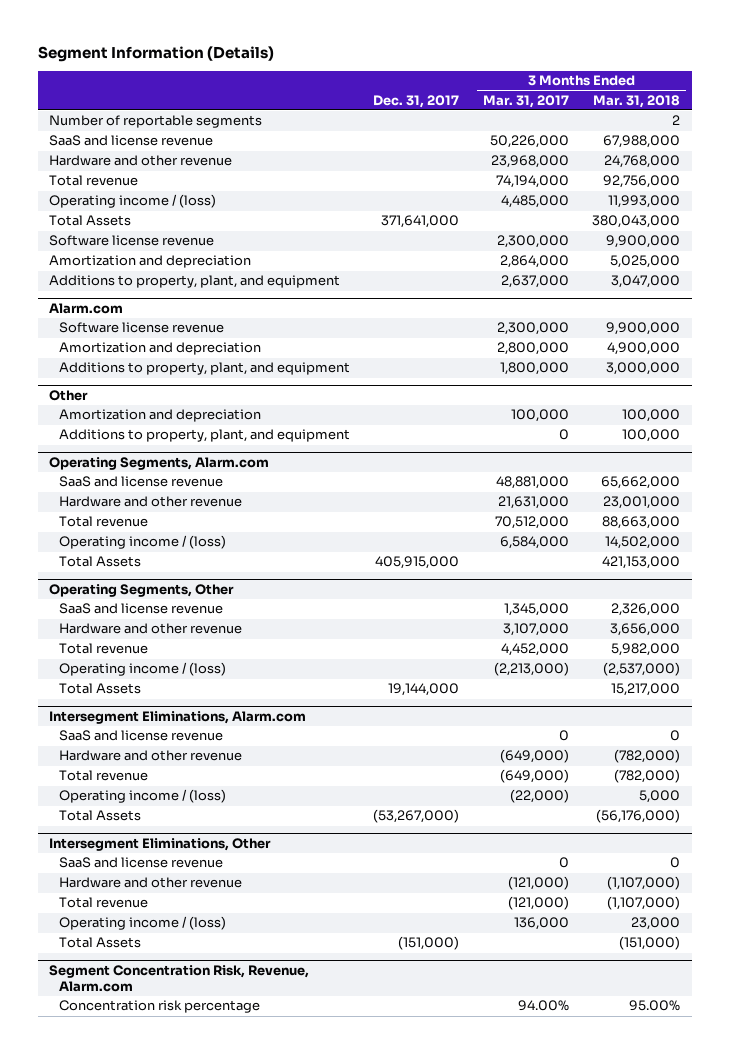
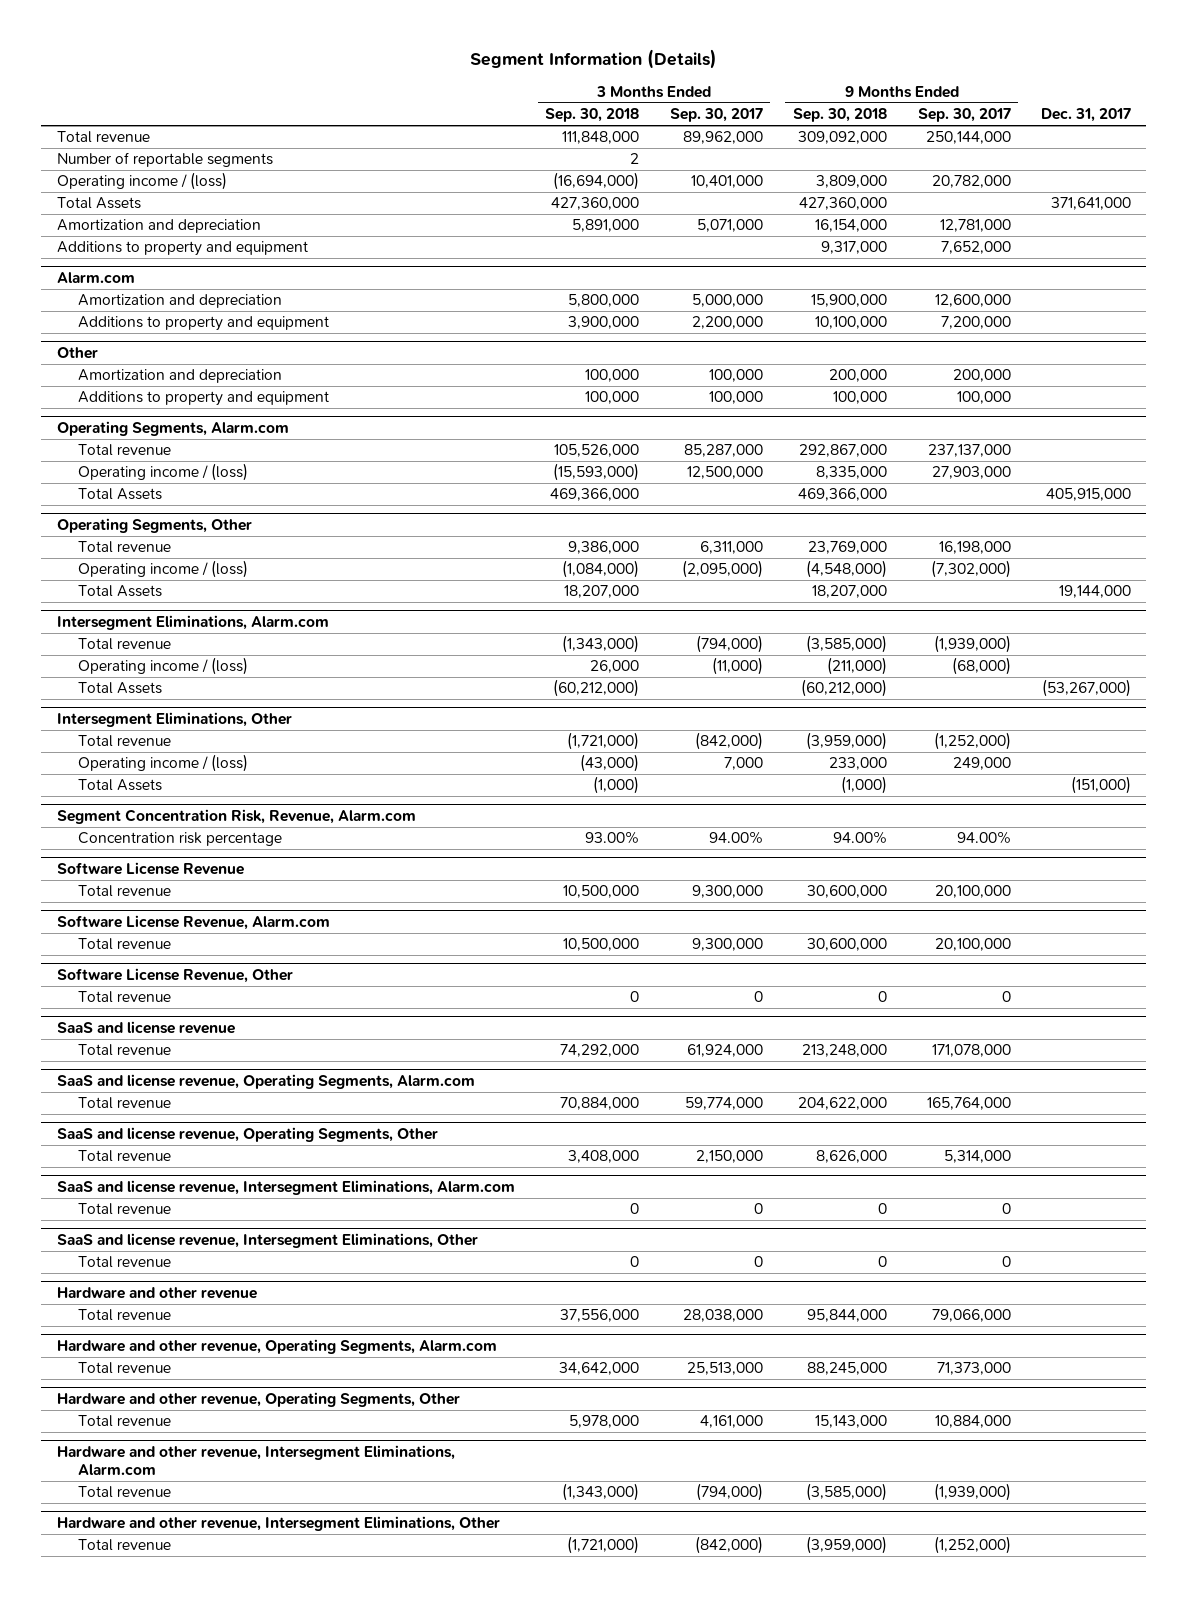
- | Dec. 31, 2017 | 3 Months Ended Mar. 31, 2017 | 3 Months Ended Mar. 31, 2018
+ | 3 Months Ended Sep. 30, 2018 | 3 Months Ended Sep. 30, 2017 | 9 Months Ended Sep. 30, 2018 | 9 Months Ended Sep. 30, 2017 | Dec. 31, 2017
- SaaS and license revenue | | 50,226,000 | 67,988,000
- Hardware and other revenue | | 23,968,000 | 24,768,000
moved down: Number of reportable segments | 2 | | | |
- Software license revenue | | 2,300,000 | 9,900,000
- Additions to property, plant, and equipment | | 2,637,000 | 3,047,000
+ Additions to property and equipment | | | 9,317,000 | 7,652,000 |
@ Alarm.com
- Software license revenue | | 2,300,000 | 9,900,000
- Additions to property, plant, and equipment | | 1,800,000 | 3,000,000
+ Additions to property and equipment | 3,900,000 | 2,200,000 | 10,100,000 | 7,200,000 |
@ Other
- Additions to property, plant, and equipment | | 0 | 100,000
+ Additions to property and equipment | 100,000 | 100,000 | 100,000 | 100,000 |
@ Operating Segments, Alarm.com
- SaaS and license revenue | | 48,881,000 | 65,662,000
- Hardware and other revenue | | 21,631,000 | 23,001,000
@ Operating Segments, Other
- SaaS and license revenue | | 1,345,000 | 2,326,000
- Hardware and other revenue | | 3,107,000 | 3,656,000
@ Intersegment Eliminations, Alarm.com
- SaaS and license revenue | | 0 | 0
- Hardware and other revenue | | (649,000) | (782,000)
@ Intersegment Eliminations, Other
- SaaS and license revenue | | 0 | 0
- Hardware and other revenue | | (121,000) | (1,107,000)
+ Software License Revenue
+ Total revenue | 10,500,000 | 9,300,000 | 30,600,000 | 20,100,000 |
+ Software License Revenue, Alarm.com
+ Total revenue | 10,500,000 | 9,300,000 | 30,600,000 | 20,100,000 |
+ Software License Revenue, Other
+ Total revenue | 0 | 0 | 0 | 0 |
+ SaaS and license revenue
+ Total revenue | 74,292,000 | 61,924,000 | 213,248,000 | 171,078,000 |
+ SaaS and license revenue, Operating Segments, Alarm.com
+ Total revenue | 70,884,000 | 59,774,000 | 204,622,000 | 165,764,000 |
+ SaaS and license revenue, Operating Segments, Other
+ Total revenue | 3,408,000 | 2,150,000 | 8,626,000 | 5,314,000 |
+ SaaS and license revenue, Intersegment Eliminations, Alarm.com
+ Total revenue | 0 | 0 | 0 | 0 |
+ SaaS and license revenue, Intersegment Eliminations, Other
+ Total revenue | 0 | 0 | 0 | 0 |
+ Hardware and other revenue
+ Total revenue | 37,556,000 | 28,038,000 | 95,844,000 | 79,066,000 |
+ Hardware and other revenue, Operating Segments, Alarm.com
+ Total revenue | 34,642,000 | 25,513,000 | 88,245,000 | 71,373,000 |
+ Hardware and other revenue, Operating Segments, Other
+ Total revenue | 5,978,000 | 4,161,000 | 15,143,000 | 10,884,000 |
+ Hardware and other revenue, Intersegment Eliminations, Alarm.com
+ Total revenue | (1,343,000) | (794,000) | (3,585,000) | (1,939,000) |
+ Hardware and other revenue, Intersegment Eliminations, Other
+ Total revenue | (1,721,000) | (842,000) | (3,959,000) | (1,252,000) |

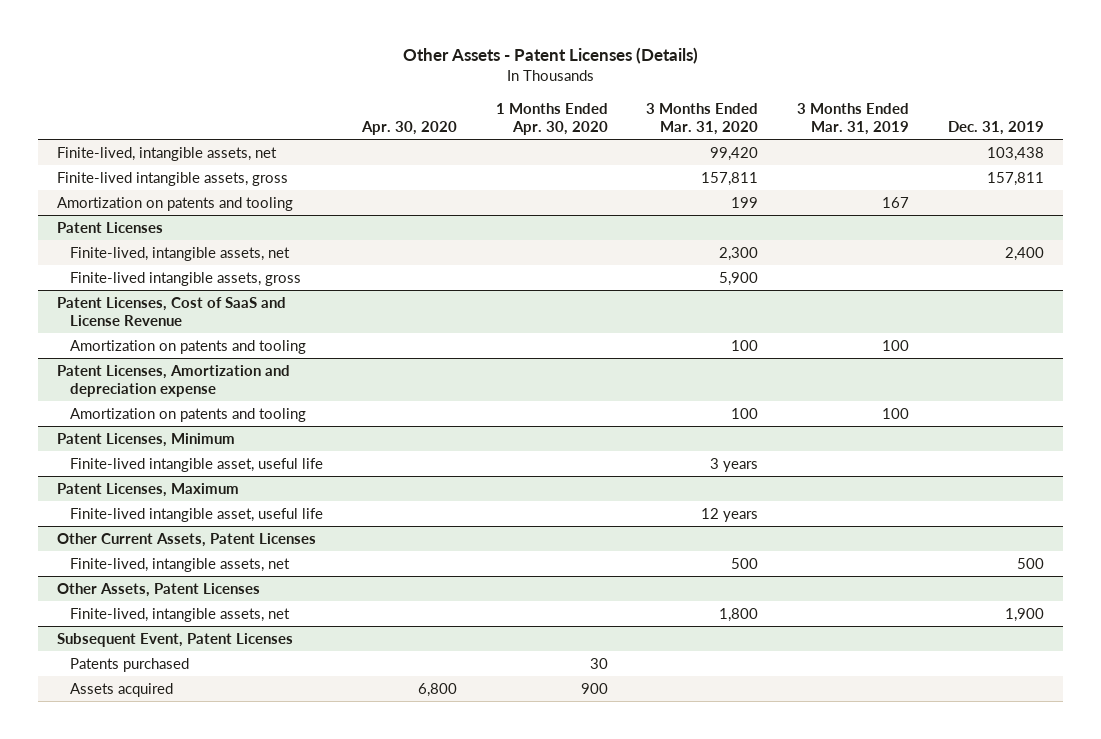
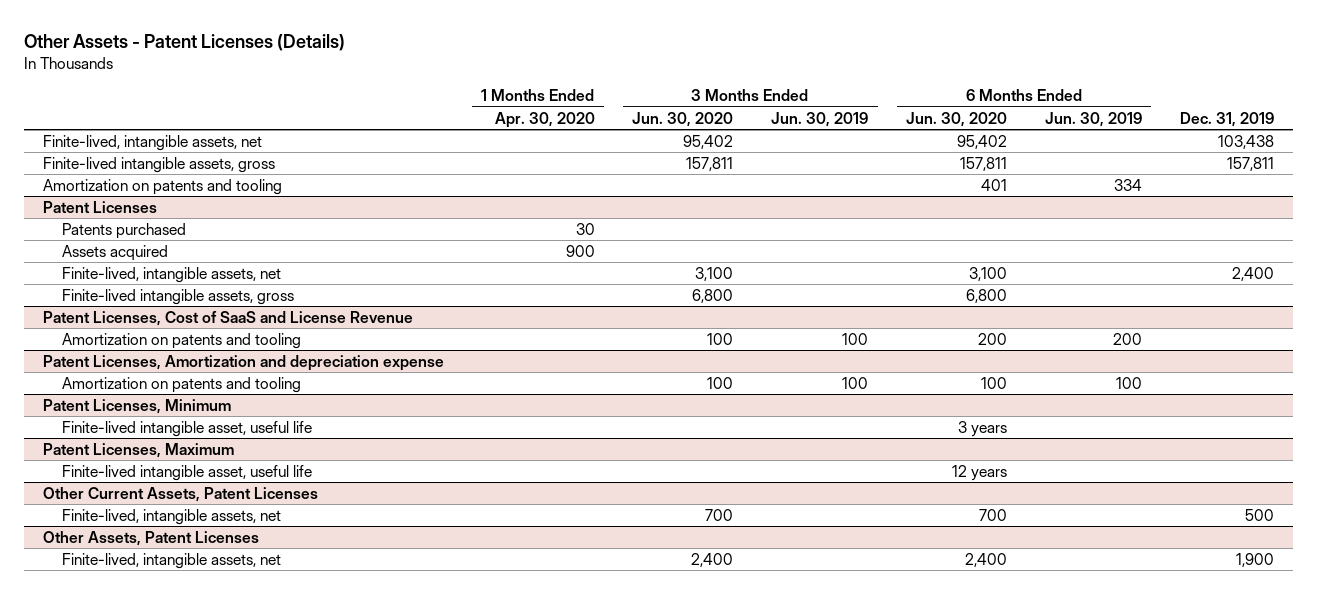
- | Apr. 30, 2020 | 1 Months Ended Apr. 30, 2020 | 3 Months Ended Mar. 31, 2020 | 3 Months Ended Mar. 31, 2019 | Dec. 31, 2019
+ | 1 Months Ended Apr. 30, 2020 | 3 Months Ended Jun. 30, 2020 | 3 Months Ended Jun. 30, 2019 | 6 Months Ended Jun. 30, 2020 | 6 Months Ended Jun. 30, 2019 | Dec. 31, 2019
@ Patent Licenses
+ Patents purchased | 30 | | | | |
+ Assets acquired | 900 | | | | |
- Subsequent Event, Patent Licenses
- Patents purchased | | 30 | | |
- Assets acquired | 6,800 | 900 | | |

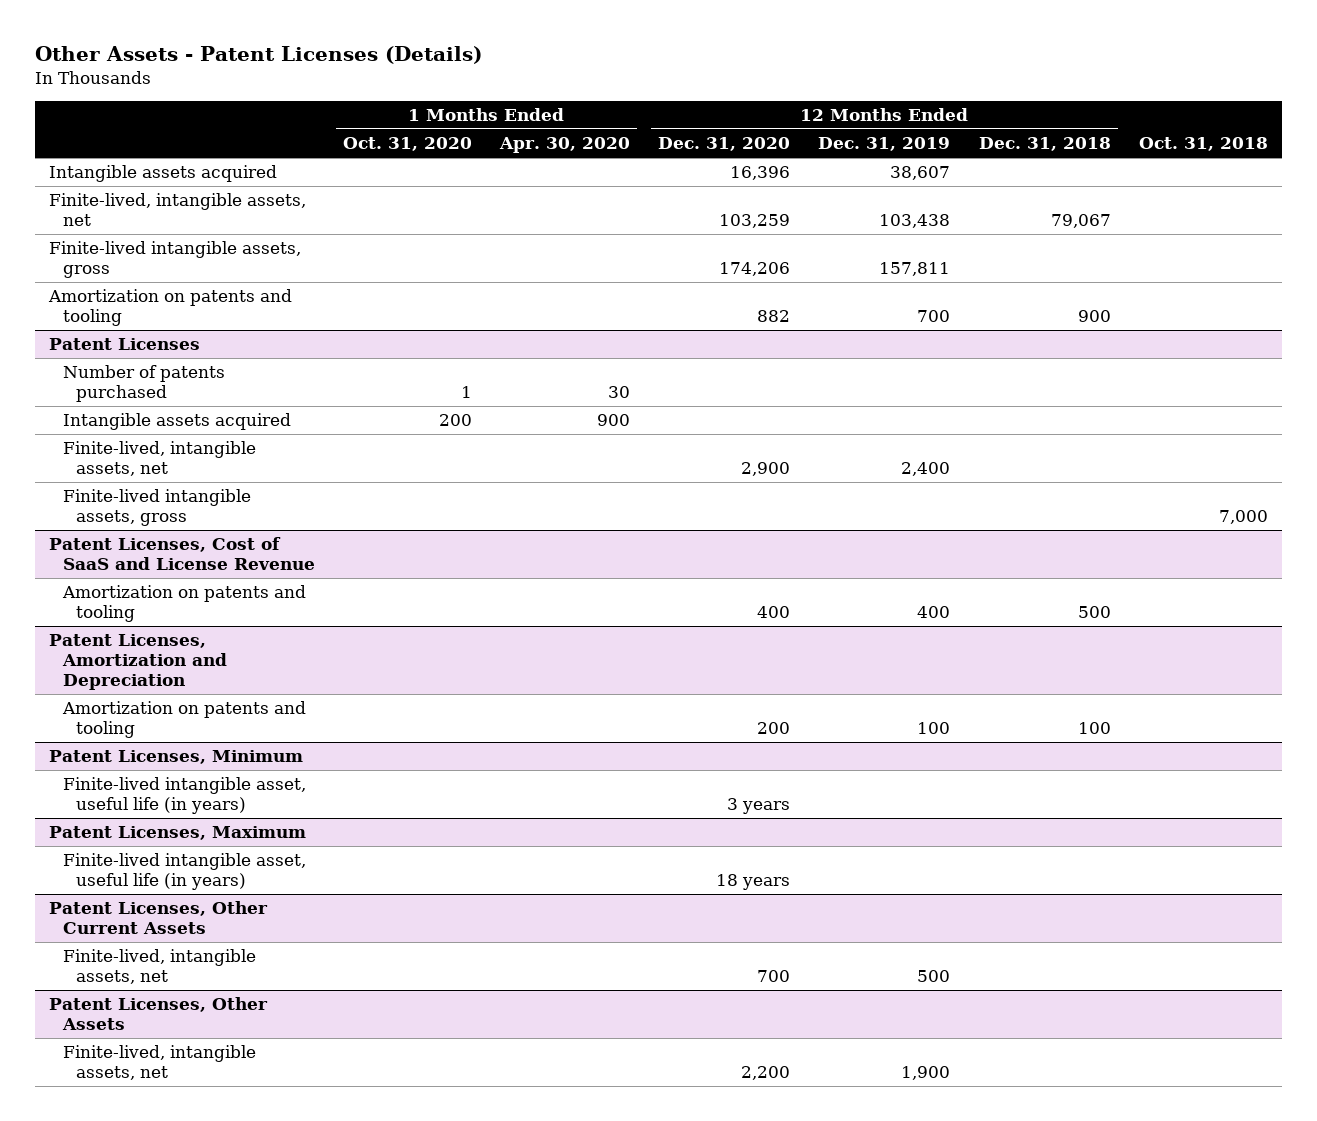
- | 1 Months Ended Apr. 30, 2020 | 3 Months Ended Jun. 30, 2020 | 3 Months Ended Jun. 30, 2019 | 6 Months Ended Jun. 30, 2020 | 6 Months Ended Jun. 30, 2019 | Dec. 31, 2019
+ | 1 Months Ended Oct. 31, 2020 | 1 Months Ended Apr. 30, 2020 | 12 Months Ended Dec. 31, 2020 | 12 Months Ended Dec. 31, 2019 | 12 Months Ended Dec. 31, 2018 | Oct. 31, 2018
+ Intangible assets acquired | | | 16,396 | 38,607 | |
@ Patent Licenses
- Patents purchased | 30 | | | | |
- Assets acquired | 900 | | | | |
+ Number of patents purchased | 1 | 30 | | | |
+ Intangible assets acquired | 200 | 900 | | | |
- Patent Licenses, Amortization and depreciation expense
+ Patent Licenses, Amortization and Depreciation
@ Patent Licenses, Minimum
- Finite-lived intangible asset, useful life | | | | 3 years | |
+ Finite-lived intangible asset, useful life (in years) | | | 3 years | | |
@ Patent Licenses, Maximum
- Finite-lived intangible asset, useful life | | | | 12 years | |
- Other Current Assets, Patent Licenses
@ Patent Licenses, Maximum
+ Finite-lived intangible asset, useful life (in years) | | | 18 years | | |
+ Patent Licenses, Other Current Assets
- Other Assets, Patent Licenses
+ Patent Licenses, Other Assets

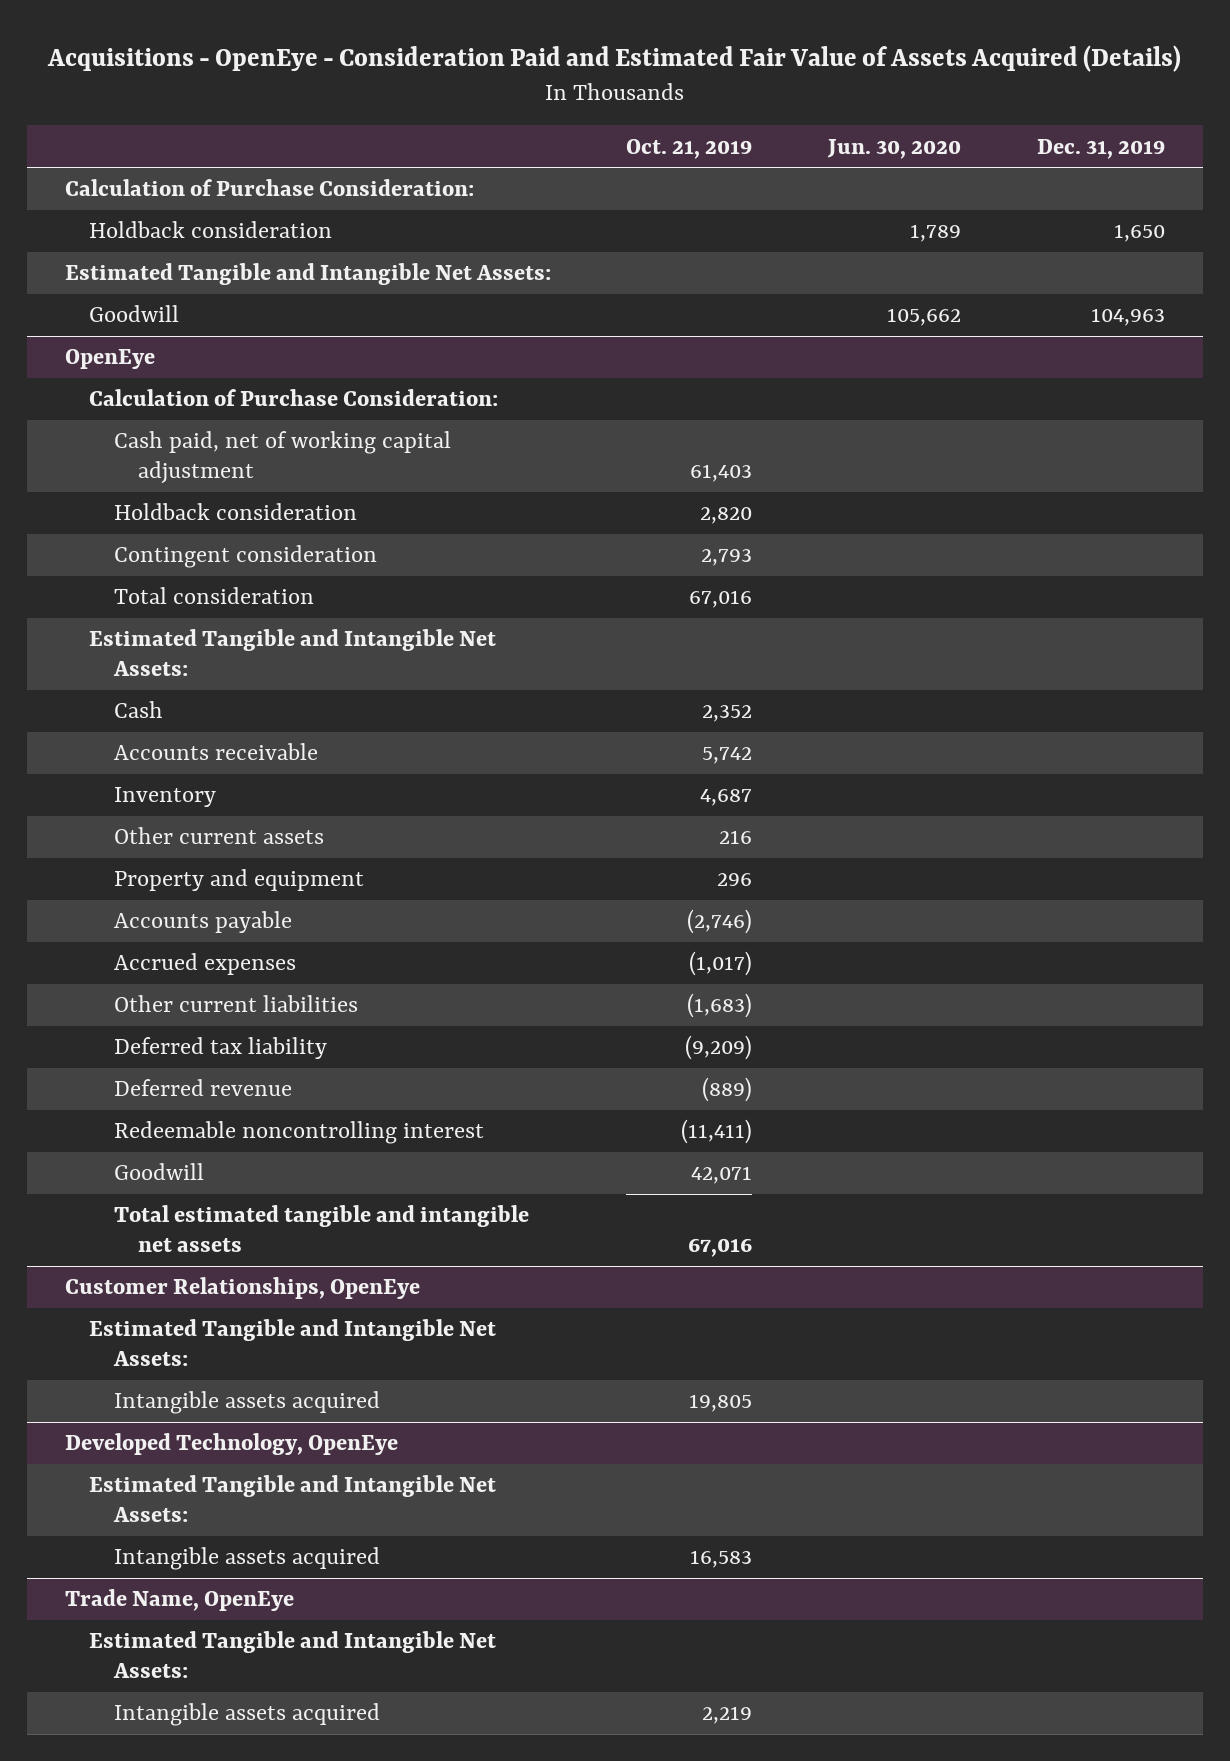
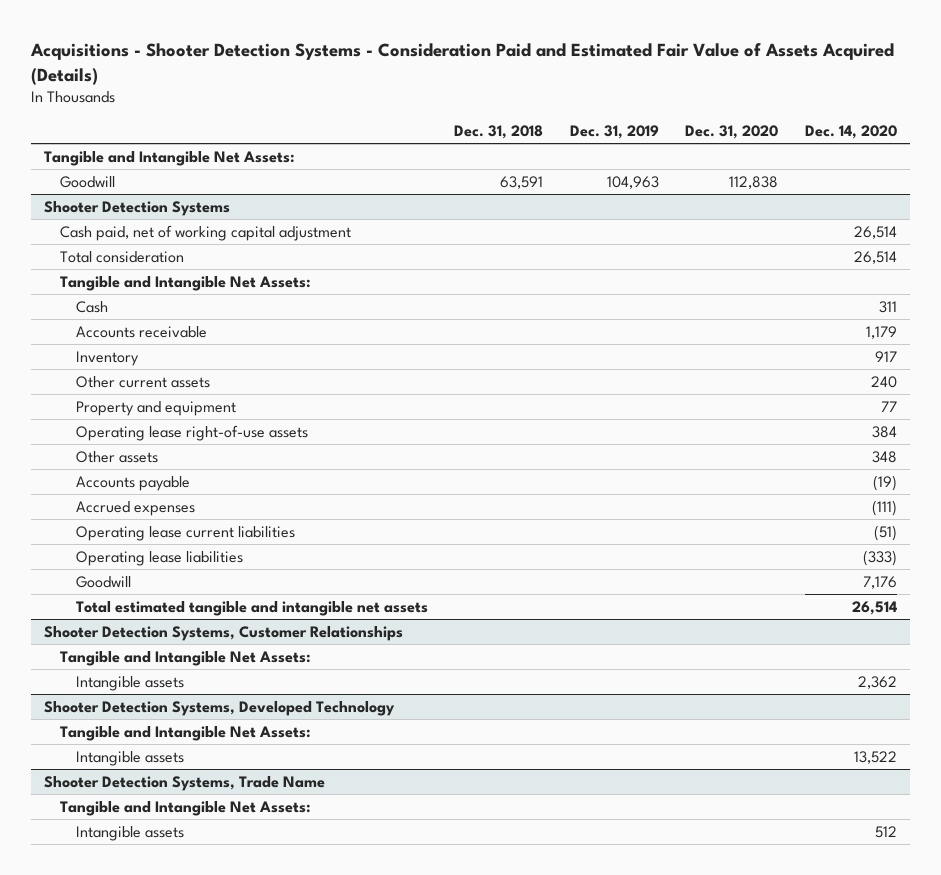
- Acquisitions - OpenEye - Consideration Paid and Estimated Fair Value of Assets Acquired (Details)
+ Acquisitions - Shooter Detection Systems - Consideration Paid and Estimated Fair Value of Assets Acquired (Details)
- | Oct. 21, 2019 | Jun. 30, 2020 | Dec. 31, 2019
+ | Dec. 31, 2018 | Dec. 31, 2019 | Dec. 31, 2020 | Dec. 14, 2020
- Calculation of Purchase Consideration:
- Holdback consideration | | 1,789 | 1,650
- Estimated Tangible and Intangible Net Assets:
+ Tangible and Intangible Net Assets:
- OpenEye
- Calculation of Purchase Consideration:
- Cash paid, net of working capital adjustment | 61,403 | |
- Holdback consideration | 2,820 | |
- Contingent consideration | 2,793 | |
- Total consideration | 67,016 | |
- Estimated Tangible and Intangible Net Assets:
- Cash | 2,352 | |
- Accounts receivable | 5,742 | |
- Inventory | 4,687 | |
- Other current assets | 216 | |
- Property and equipment | 296 | |
- Accounts payable | (2,746) | |
- Accrued expenses | (1,017) | |
- Other current liabilities | (1,683) | |
- Deferred tax liability | (9,209) | |
- Deferred revenue | (889) | |
- Redeemable noncontrolling interest | (11,411) | |
- Goodwill | 42,071 | |
- Total estimated tangible and intangible net assets | 67,016 | |
- Customer Relationships, OpenEye
- Estimated Tangible and Intangible Net Assets:
- Intangible assets acquired | 19,805 | |
- Developed Technology, OpenEye
- Estimated Tangible and Intangible Net Assets:
- Intangible assets acquired | 16,583 | |
- Trade Name, OpenEye
- Estimated Tangible and Intangible Net Assets:
- Intangible assets acquired | 2,219 | |
+ Shooter Detection Systems
+ Cash paid, net of working capital adjustment | | | | 26,514
+ Total consideration | | | | 26,514
+ Tangible and Intangible Net Assets:
+ Cash | | | | 311
+ Accounts receivable | | | | 1,179
+ Inventory | | | | 917
+ Other current assets | | | | 240
+ Property and equipment | | | | 77
+ Operating lease right-of-use assets | | | | 384
+ Other assets | | | | 348
+ Accounts payable | | | | (19)
+ Accrued expenses | | | | (111)
+ Operating lease current liabilities | | | | (51)
+ Operating lease liabilities | | | | (333)
+ Goodwill | | | | 7,176
+ Total estimated tangible and intangible net assets | | | | 26,514
+ Shooter Detection Systems, Customer Relationships
+ Tangible and Intangible Net Assets:
+ Intangible assets | | | | 2,362
+ Shooter Detection Systems, Developed Technology
+ Tangible and Intangible Net Assets:
+ Intangible assets | | | | 13,522
+ Shooter Detection Systems, Trade Name
+ Tangible and Intangible Net Assets:
+ Intangible assets | | | | 512

